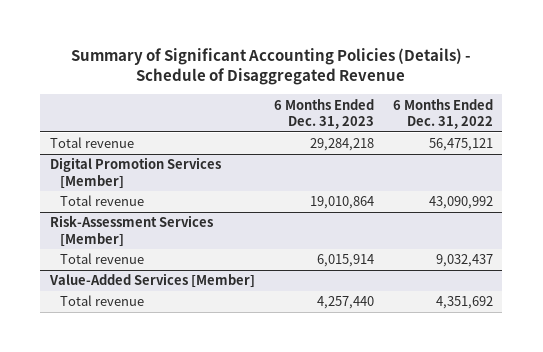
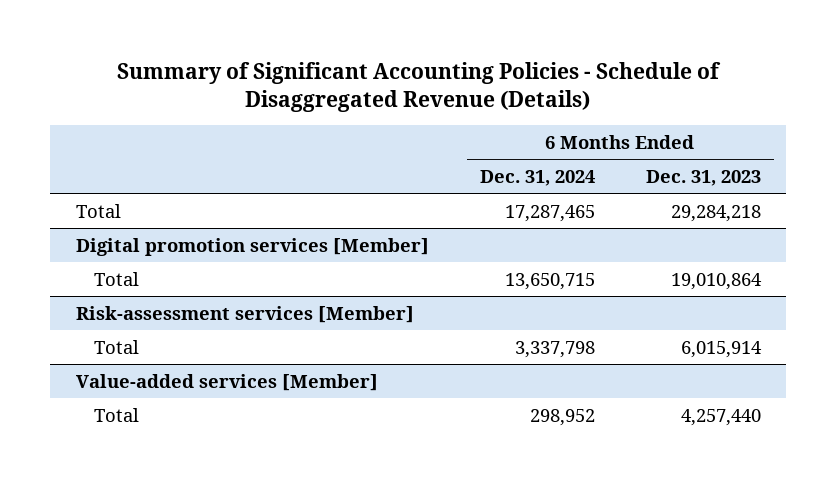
- Summary of Significant Accounting Policies (Details) - Schedule of Disaggregated Revenue
+ Summary of Significant Accounting Policies - Schedule of Disaggregated Revenue (Details)
- | 6 Months Ended Dec. 31, 2023 | 6 Months Ended Dec. 31, 2022
+ | 6 Months Ended Dec. 31, 2024 | 6 Months Ended Dec. 31, 2023
- Total revenue | 29,284,218 | 56,475,121
- Digital Promotion Services [Member]
- Total revenue | 19,010,864 | 43,090,992
- Risk-Assessment Services [Member]
- Total revenue | 6,015,914 | 9,032,437
- Value-Added Services [Member]
- Total revenue | 4,257,440 | 4,351,692
+ Total | 17,287,465 | 29,284,218
+ Digital promotion services [Member]
+ Total | 13,650,715 | 19,010,864
+ Risk-assessment services [Member]
+ Total | 3,337,798 | 6,015,914
+ Value-added services [Member]
+ Total | 298,952 | 4,257,440

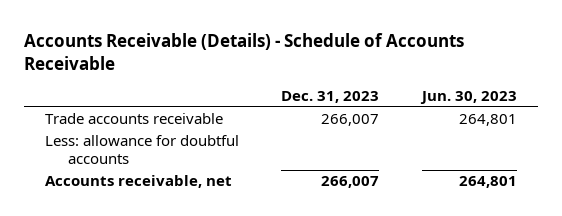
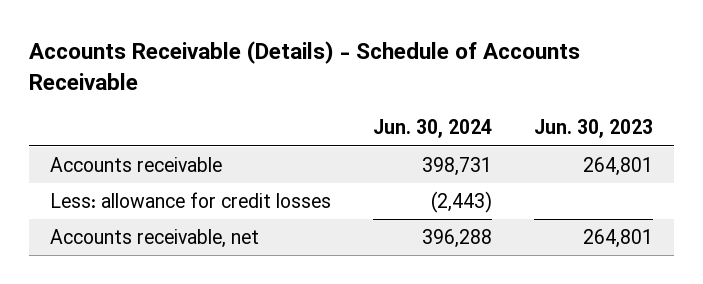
- | Dec. 31, 2023 | Jun. 30, 2023
+ | Jun. 30, 2024 | Jun. 30, 2023
- Trade accounts receivable | 266,007 | 264,801
- Less: allowance for doubtful accounts
+ Accounts receivable | 398,731 | 264,801
+ Less: allowance for credit losses | (2,443) |

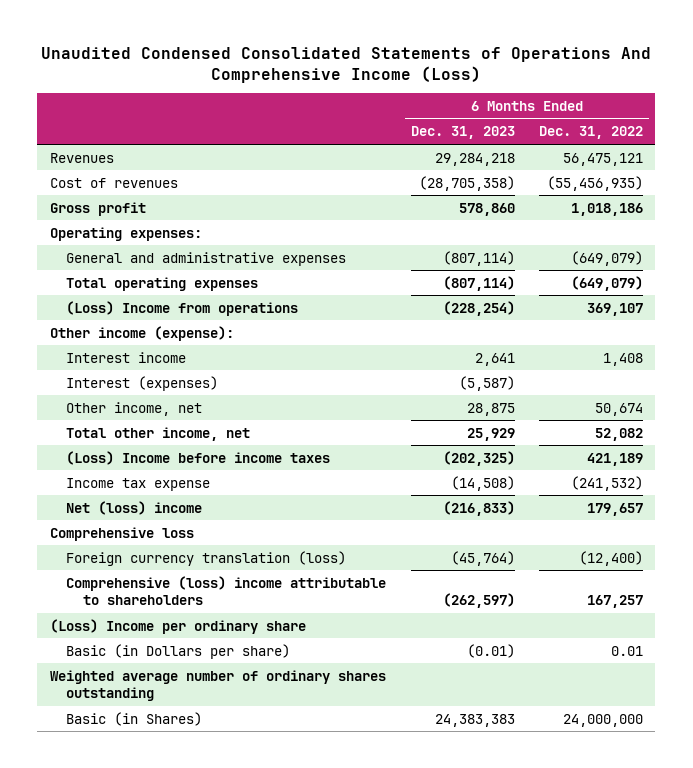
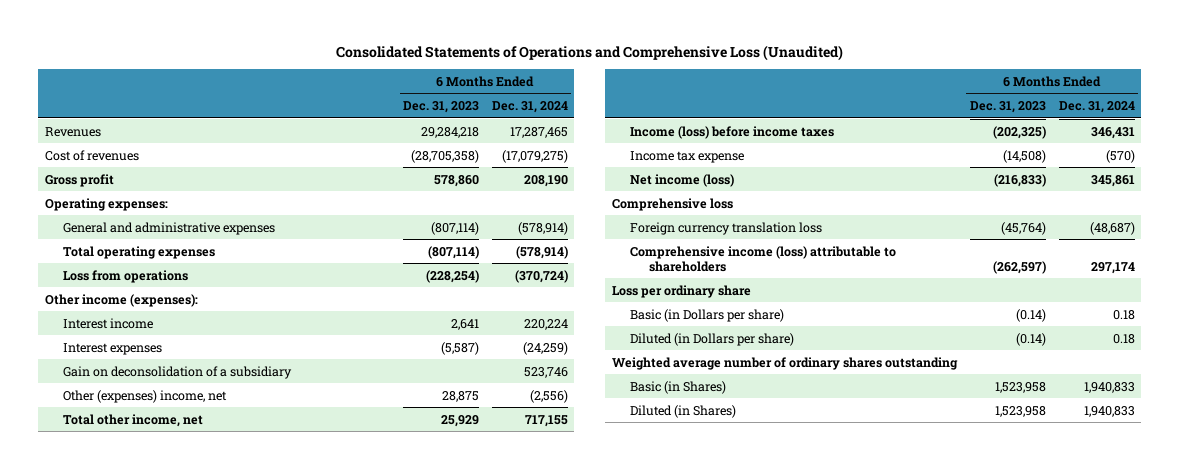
- Unaudited Condensed Consolidated Statements of Operations And Comprehensive Income (Loss)
+ Consolidated Statements of Operations and Comprehensive Loss (Unaudited)
- | 6 Months Ended Dec. 31, 2023 | 6 Months Ended Dec. 31, 2022
+ | 6 Months Ended Dec. 31, 2023 | 6 Months Ended Dec. 31, 2024
- (Loss) Income from operations | (228,254) | 369,107
- Other income (expense):
+ Loss from operations | (228,254) | (370,724)
+ Other income (expenses):
- Interest (expenses) | (5,587) |
- Other income, net | 28,875 | 50,674
+ Interest expenses | (5,587) | (24,259)
+ Gain on deconsolidation of a subsidiary | | 523,746
+ Other (expenses) income, net | 28,875 | (2,556)
- (Loss) Income before income taxes | (202,325) | 421,189
+ Income (loss) before income taxes | (202,325) | 346,431
- Net (loss) income | (216,833) | 179,657
+ Net income (loss) | (216,833) | 345,861
- Foreign currency translation (loss) | (45,764) | (12,400)
- Comprehensive (loss) income attributable to shareholders | (262,597) | 167,257
- (Loss) Income per ordinary share
- Basic (in Dollars per share) | (0.01) | 0.01
+ Foreign currency translation loss | (45,764) | (48,687)
+ Comprehensive income (loss) attributable to shareholders | (262,597) | 297,174
+ Loss per ordinary share
+ Basic (in Dollars per share) | (0.14) | 0.18
+ Diluted (in Dollars per share) | (0.14) | 0.18
- Basic (in Shares) | 24,383,383 | 24,000,000
+ Basic (in Shares) | 1,523,958 | 1,940,833
+ Diluted (in Shares) | 1,523,958 | 1,940,833

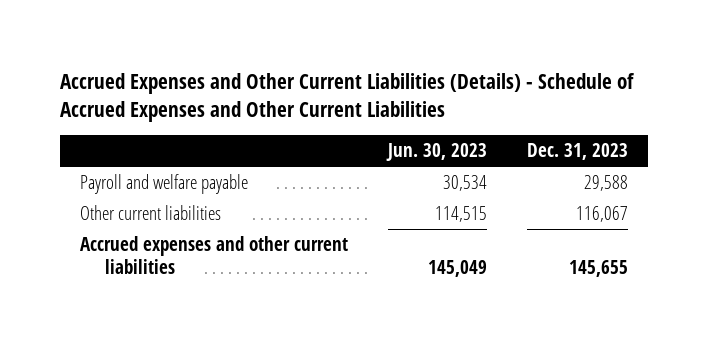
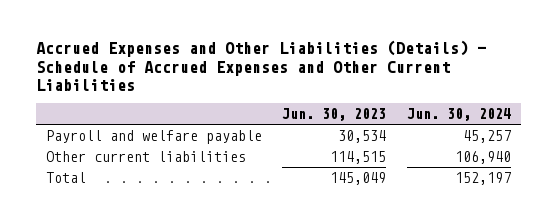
- Accrued Expenses and Other Current Liabilities (Details) - Schedule of Accrued Expenses and Other Current Liabilities
+ Accrued Expenses and Other Liabilities (Details) - Schedule of Accrued Expenses and Other Current Liabilities
- | Jun. 30, 2023 | Dec. 31, 2023
+ | Jun. 30, 2023 | Jun. 30, 2024
- Accrued expenses and other current liabilities | 145,049 | 145,655
+ Total | 145,049 | 152,197

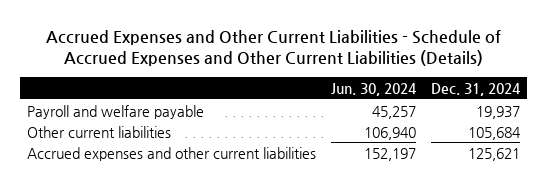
- Accrued Expenses and Other Liabilities (Details) - Schedule of Accrued Expenses and Other Current Liabilities
+ Accrued Expenses and Other Current Liabilities - Schedule of Accrued Expenses and Other Current Liabilities (Details)
- | Jun. 30, 2023 | Jun. 30, 2024
+ | Jun. 30, 2024 | Dec. 31, 2024
- Total | 145,049 | 152,197
+ Accrued expenses and other current liabilities | 152,197 | 125,621

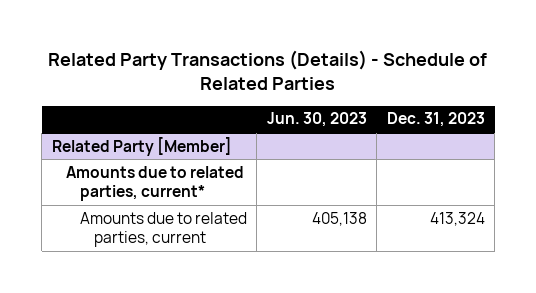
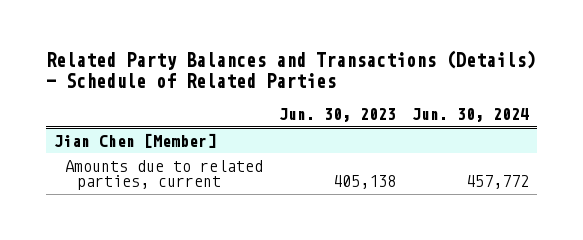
- Related Party Transactions (Details) - Schedule of Related Parties
+ Related Party Balances and Transactions (Details) - Schedule of Related Parties
- | Jun. 30, 2023 | Dec. 31, 2023
+ | Jun. 30, 2023 | Jun. 30, 2024
- Related Party [Member]
- Amounts due to related parties, current*
+ Jian Chen [Member]

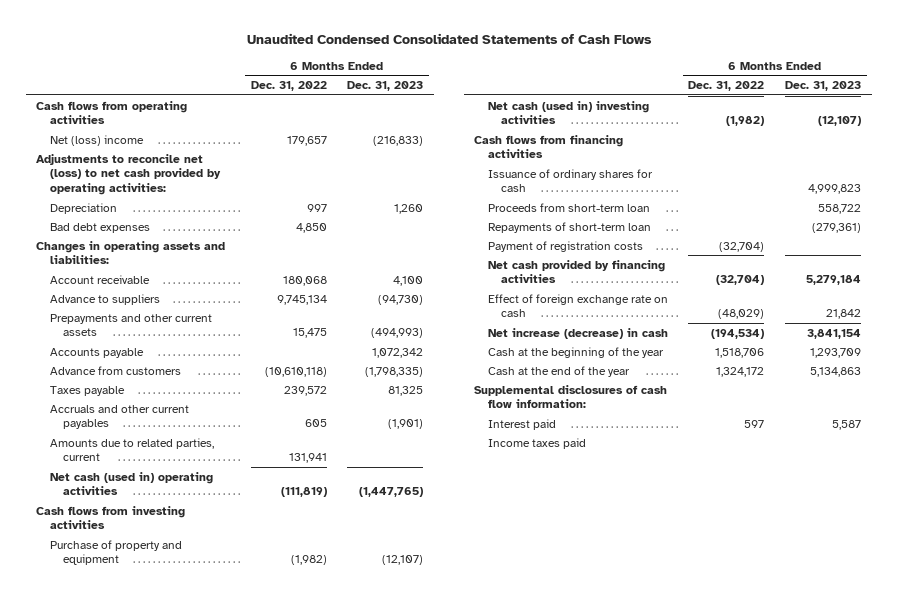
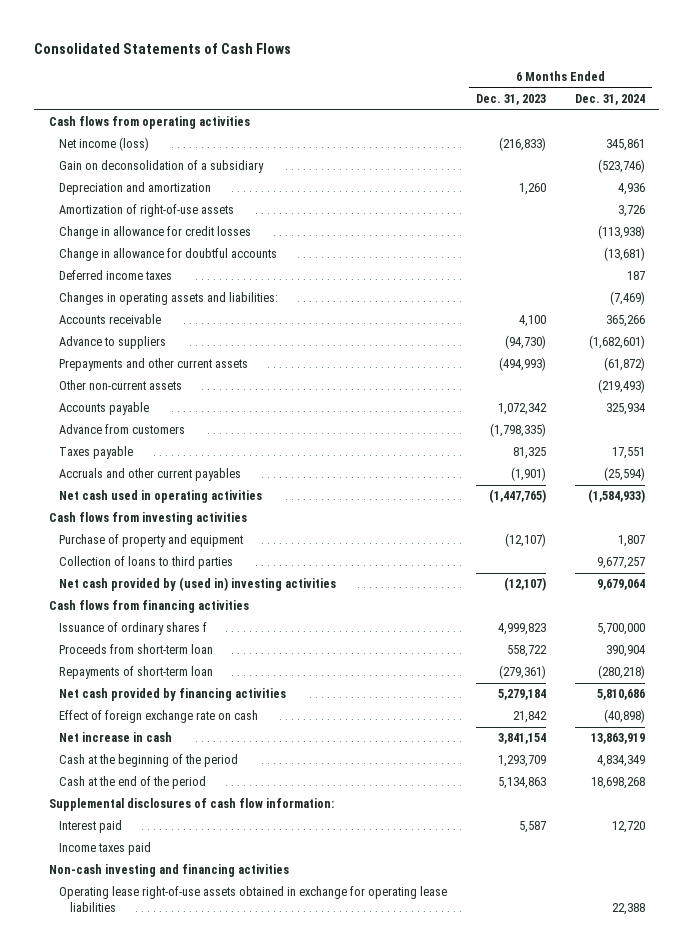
- Unaudited Condensed Consolidated Statements of Cash Flows
+ Consolidated Statements of Cash Flows
- | 6 Months Ended Dec. 31, 2022 | 6 Months Ended Dec. 31, 2023
+ | 6 Months Ended Dec. 31, 2023 | 6 Months Ended Dec. 31, 2024
- Net (loss) income | 179,657 | (216,833)
- Adjustments to reconcile net (loss) to net cash provided by operating activities:
- Depreciation | 997 | 1,260
- Bad debt expenses | 4,850 |
+ Net income (loss) | (216,833) | 345,861
+ Gain on deconsolidation of a subsidiary | | (523,746)
+ Depreciation and amortization | 1,260 | 4,936
+ Amortization of right-of-use assets | | 3,726
+ Change in allowance for credit losses | | (113,938)
+ Change in allowance for doubtful accounts | | (13,681)
+ Deferred income taxes | | 187
- Account receivable | 180,068 | 4,100
+ Accounts receivable | 4,100 | 365,266
+ Other non-current assets | | (219,493)
- Amounts due to related parties, current | 131,941 |
- Net cash (used in) operating activities | (111,819) | (1,447,765)
+ Net cash used in operating activities | (1,447,765) | (1,584,933)
- Net cash (used in) investing activities | (1,982) | (12,107)
+ Collection of loans to third parties | | 9,677,257
+ Net cash provided by (used in) investing activities | (12,107) | 9,679,064
- Issuance of ordinary shares for cash | | 4,999,823
+ Issuance of ordinary shares f | 4,999,823 | 5,700,000
- Payment of registration costs | (32,704) |
- Net increase (decrease) in cash | (194,534) | 3,841,154
- Cash at the beginning of the year | 1,518,706 | 1,293,709
- Cash at the end of the year | 1,324,172 | 5,134,863
+ Net increase in cash | 3,841,154 | 13,863,919
+ Cash at the beginning of the period | 1,293,709 | 4,834,349
+ Cash at the end of the period | 5,134,863 | 18,698,268
+ Non-cash investing and financing activities
+ Operating lease right-of-use assets obtained in exchange for operating lease liabilities | | 22,388

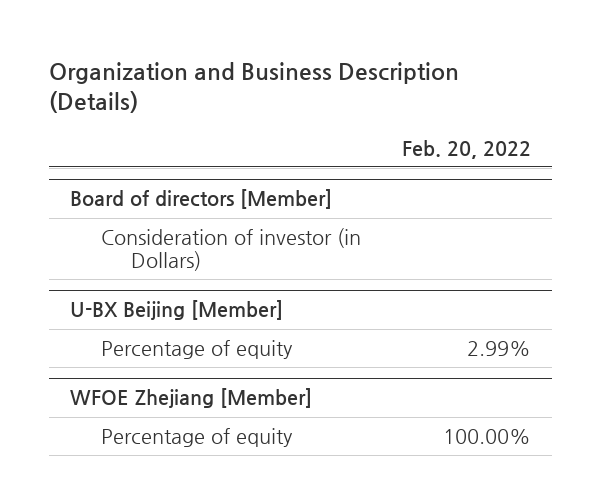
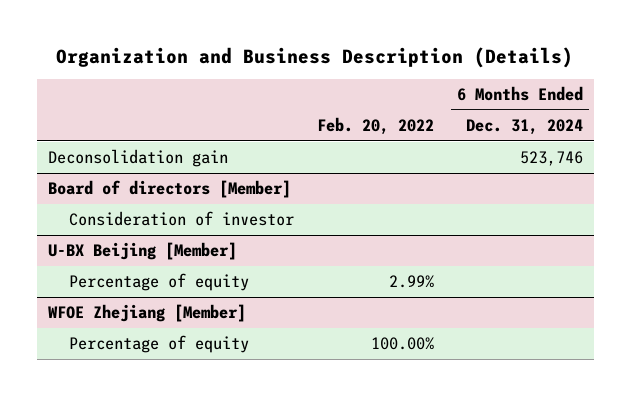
- | Feb. 20, 2022
+ | Feb. 20, 2022 | 6 Months Ended Dec. 31, 2024
+ Deconsolidation gain | | 523,746
@ Board of directors [Member]
- Consideration of investor (in Dollars)
+ Consideration of investor

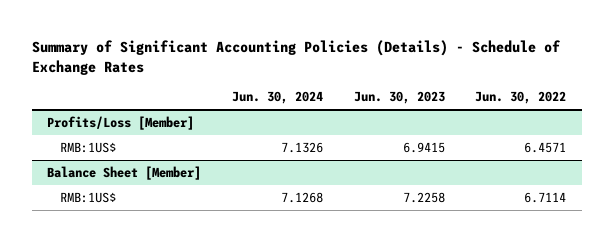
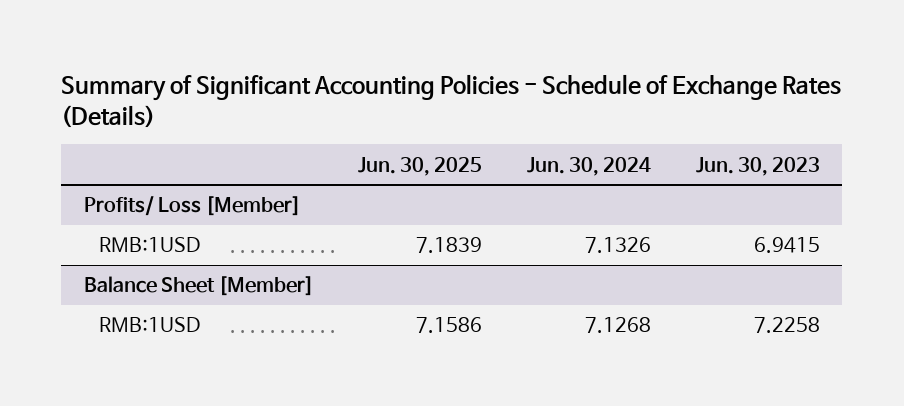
- Summary of Significant Accounting Policies (Details) - Schedule of Exchange Rates
+ Summary of Significant Accounting Policies - Schedule of Exchange Rates (Details)
- | Jun. 30, 2024 | Jun. 30, 2023 | Jun. 30, 2022
+ | Jun. 30, 2025 | Jun. 30, 2024 | Jun. 30, 2023
- Profits/Loss [Member]
- RMB:1US$ | 7.1326 | 6.9415 | 6.4571
+ Profits/ Loss [Member]
+ RMB:1USD | 7.1839 | 7.1326 | 6.9415
@ Balance Sheet [Member]
- RMB:1US$ | 7.1268 | 7.2258 | 6.7114
+ RMB:1USD | 7.1586 | 7.1268 | 7.2258

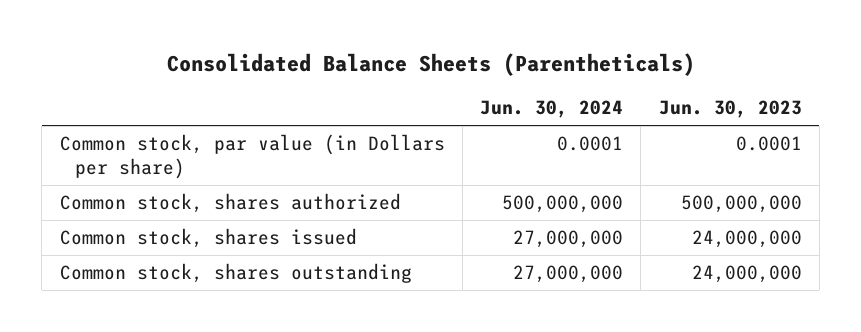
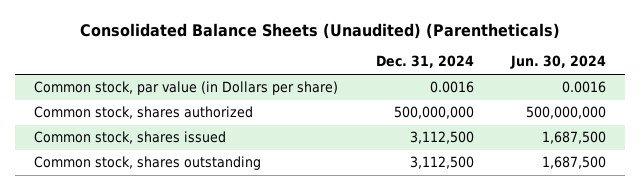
- Consolidated Balance Sheets (Parentheticals)
+ Consolidated Balance Sheets (Unaudited) (Parentheticals)
- | Jun. 30, 2024 | Jun. 30, 2023
+ | Dec. 31, 2024 | Jun. 30, 2024
- Common stock, par value (in Dollars per share) | 0.0001 | 0.0001
+ Common stock, par value (in Dollars per share) | 0.0016 | 0.0016
- Common stock, shares issued | 27,000,000 | 24,000,000
- Common stock, shares outstanding | 27,000,000 | 24,000,000
+ Common stock, shares issued | 3,112,500 | 1,687,500
+ Common stock, shares outstanding | 3,112,500 | 1,687,500

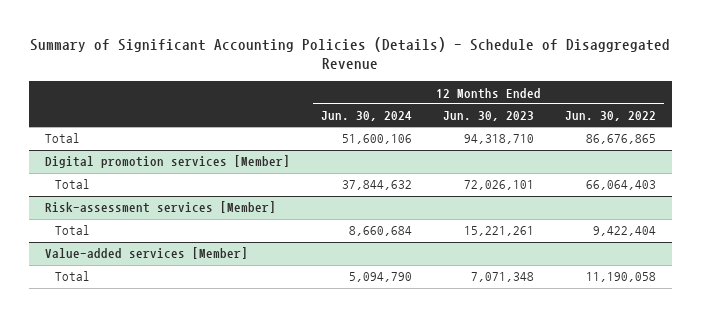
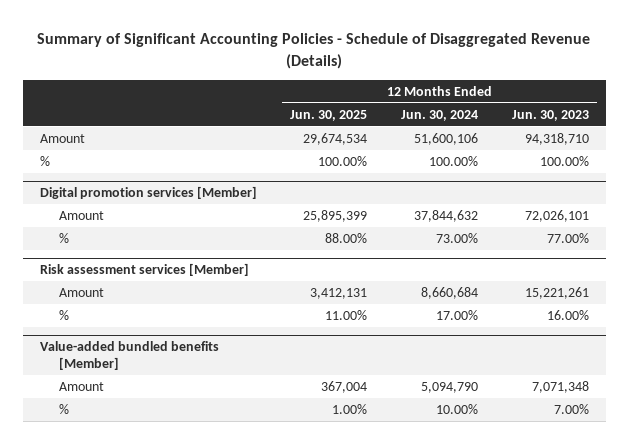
- Summary of Significant Accounting Policies (Details) - Schedule of Disaggregated Revenue
+ Summary of Significant Accounting Policies - Schedule of Disaggregated Revenue (Details)
- | 12 Months Ended Jun. 30, 2024 | 12 Months Ended Jun. 30, 2023 | 12 Months Ended Jun. 30, 2022
+ | 12 Months Ended Jun. 30, 2025 | 12 Months Ended Jun. 30, 2024 | 12 Months Ended Jun. 30, 2023
- Total | 51,600,106 | 94,318,710 | 86,676,865
+ Amount | 29,674,534 | 51,600,106 | 94,318,710
+ % | 100.00% | 100.00% | 100.00%
@ Digital promotion services [Member]
- Total | 37,844,632 | 72,026,101 | 66,064,403
- Risk-assessment services [Member]
- Total | 8,660,684 | 15,221,261 | 9,422,404
- Value-added services [Member]
- Total | 5,094,790 | 7,071,348 | 11,190,058
@ Digital promotion services [Member]
+ Amount | 25,895,399 | 37,844,632 | 72,026,101
+ % | 88.00% | 73.00% | 77.00%
+ Risk assessment services [Member]
+ Amount | 3,412,131 | 8,660,684 | 15,221,261
+ % | 11.00% | 17.00% | 16.00%
+ Value-added bundled benefits [Member]
+ Amount | 367,004 | 5,094,790 | 7,071,348
+ % | 1.00% | 10.00% | 7.00%

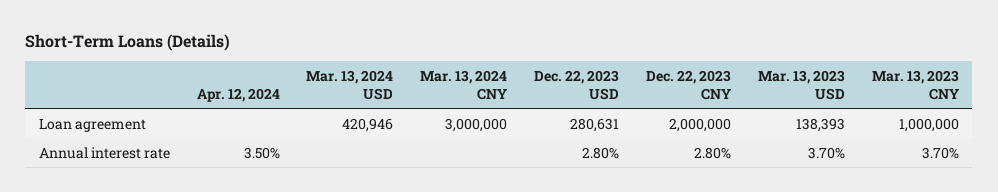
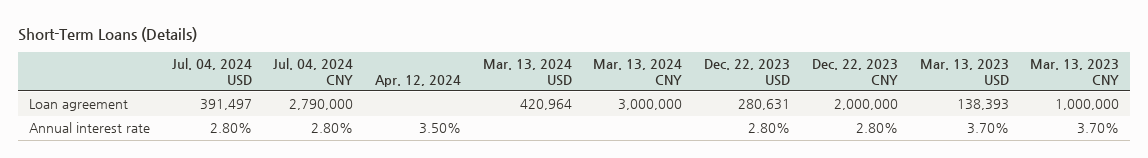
- | Apr. 12, 2024 | Mar. 13, 2024 USD | Mar. 13, 2024 CNY | Dec. 22, 2023 USD | Dec. 22, 2023 CNY | Mar. 13, 2023 USD | Mar. 13, 2023 CNY
+ | Jul. 04, 2024 USD | Jul. 04, 2024 CNY | Apr. 12, 2024 | Mar. 13, 2024 USD | Mar. 13, 2024 CNY | Dec. 22, 2023 USD | Dec. 22, 2023 CNY | Mar. 13, 2023 USD | Mar. 13, 2023 CNY
- Loan agreement | | 420,946 | 3,000,000 | 280,631 | 2,000,000 | 138,393 | 1,000,000
+ Loan agreement | 391,497 | 2,790,000 | | 420,964 | 3,000,000 | 280,631 | 2,000,000 | 138,393 | 1,000,000

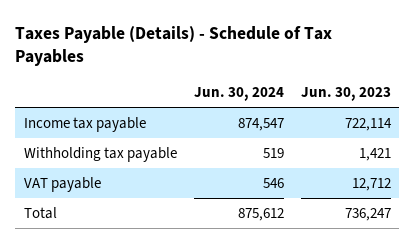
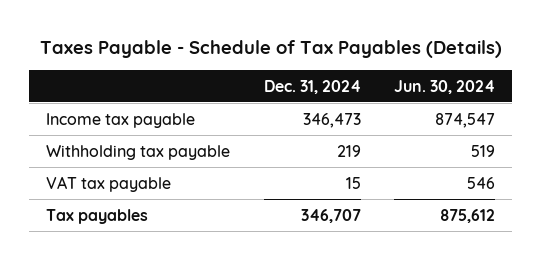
- Taxes Payable (Details) - Schedule of Tax Payables
+ Taxes Payable - Schedule of Tax Payables (Details)
- | Jun. 30, 2024 | Jun. 30, 2023
+ | Dec. 31, 2024 | Jun. 30, 2024
- VAT payable | 546 | 12,712
- Total | 875,612 | 736,247
+ VAT tax payable | 15 | 546
+ Tax payables | 346,707 | 875,612

